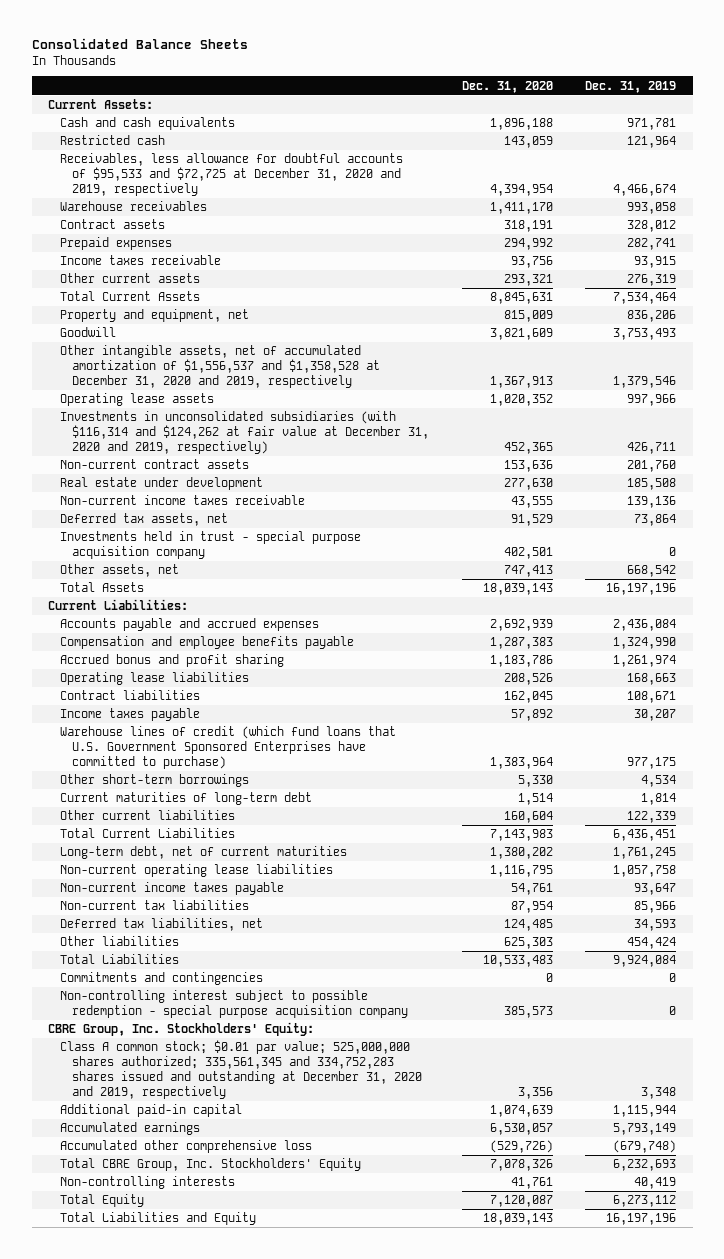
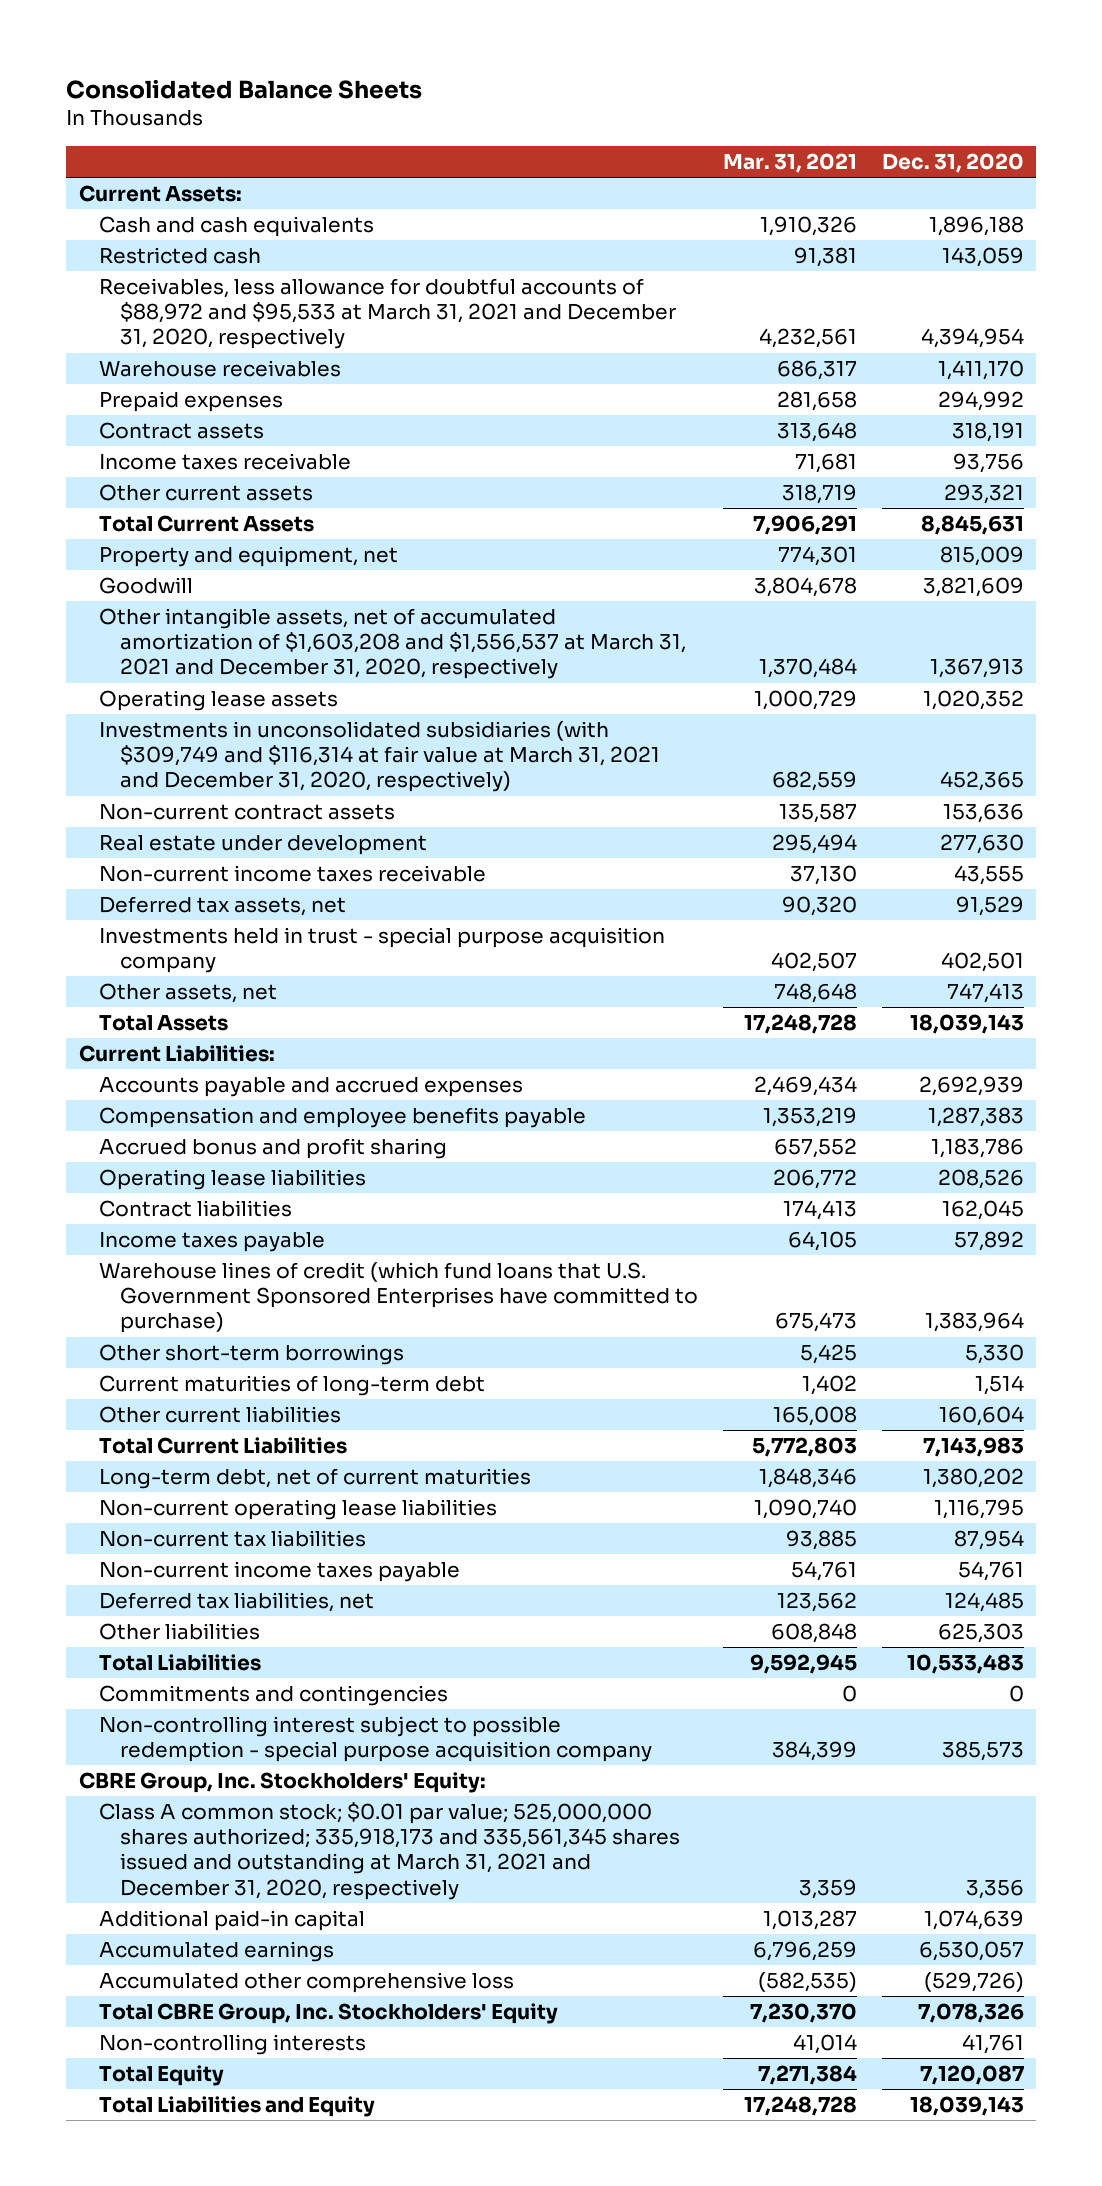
- | Dec. 31, 2020 | Dec. 31, 2019
+ | Mar. 31, 2021 | Dec. 31, 2020
- Receivables, less allowance for doubtful accounts of $95,533 and $72,725 at December 31, 2020 and 2019, respectively | 4,394,954 | 4,466,674
+ Receivables, less allowance for doubtful accounts of $88,972 and $95,533 at March 31, 2021 and December 31, 2020, respectively | 4,232,561 | 4,394,954
moved down: Contract assets | 313,648 | 318,191
- Other intangible assets, net of accumulated amortization of $1,556,537 and $1,358,528 at December 31, 2020 and 2019, respectively | 1,367,913 | 1,379,546
+ Other intangible assets, net of accumulated amortization of $1,603,208 and $1,556,537 at March 31, 2021 and December 31, 2020, respectively | 1,370,484 | 1,367,913
- Investments in unconsolidated subsidiaries (with $116,314 and $124,262 at fair value at December 31, 2020 and 2019, respectively) | 452,365 | 426,711
+ Investments in unconsolidated subsidiaries (with $309,749 and $116,314 at fair value at March 31, 2021 and December 31, 2020, respectively) | 682,559 | 452,365
moved down: Non-current income taxes payable | 54,761 | 54,761
- Class A common stock; $0.01 par value; 525,000,000 shares authorized; 335,561,345 and 334,752,283 shares issued and outstanding at December 31, 2020 and 2019, respectively | 3,356 | 3,348
+ Class A common stock; $0.01 par value; 525,000,000 shares authorized; 335,918,173 and 335,561,345 shares issued and outstanding at March 31, 2021 and December 31, 2020, respectively | 3,359 | 3,356

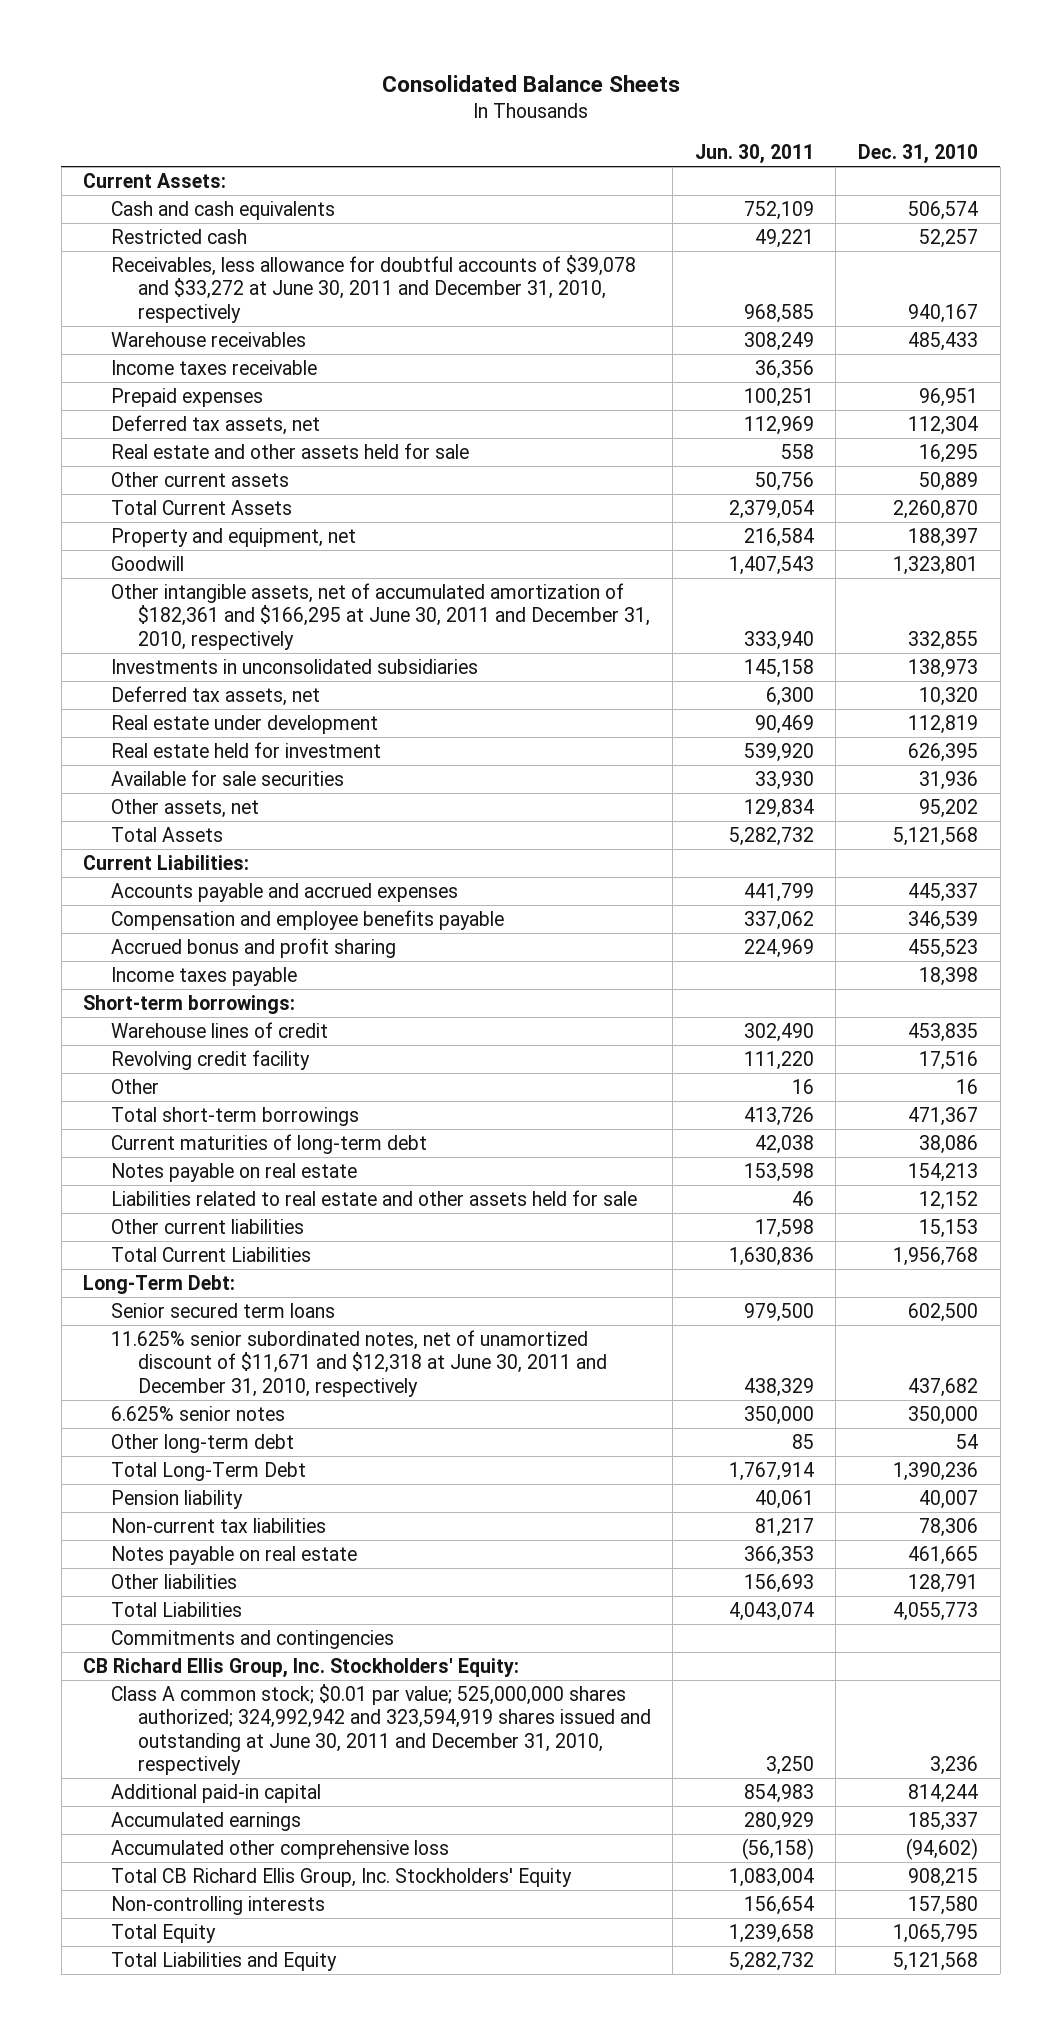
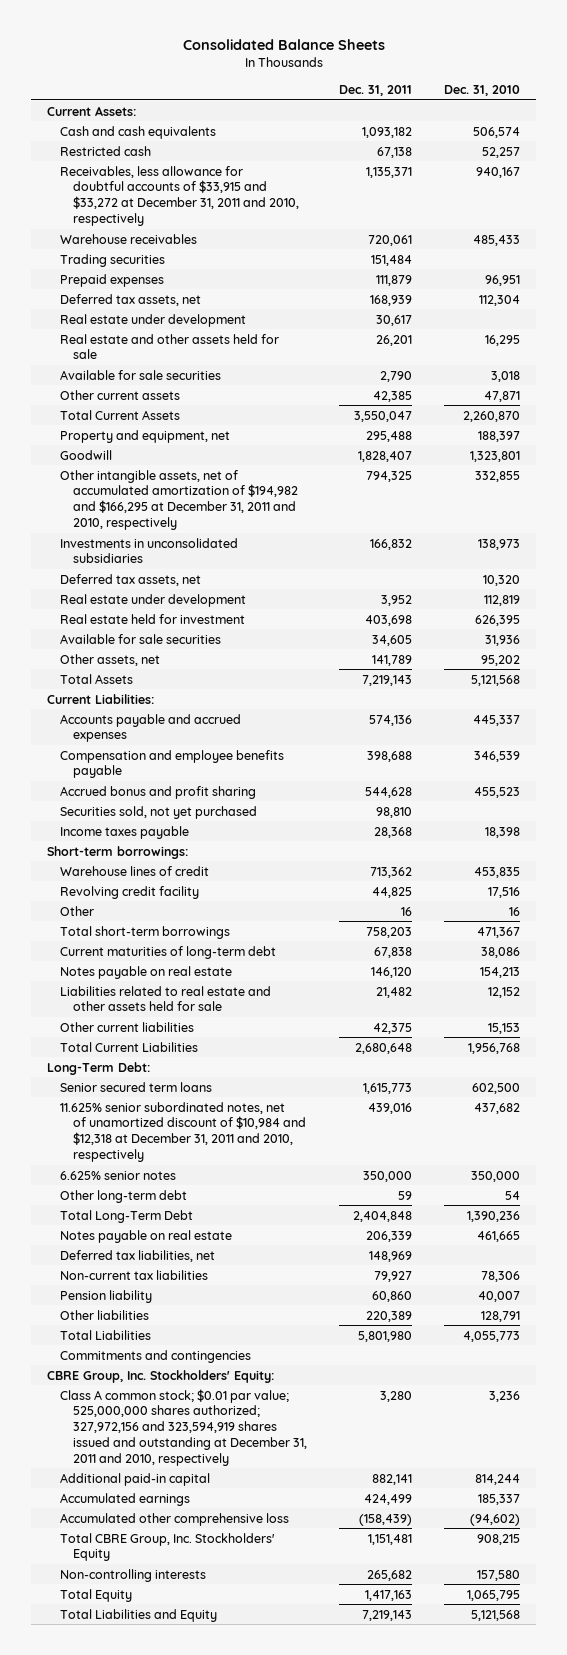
- | Jun. 30, 2011 | Dec. 31, 2010
+ | Dec. 31, 2011 | Dec. 31, 2010
- Receivables, less allowance for doubtful accounts of $39,078 and $33,272 at June 30, 2011 and December 31, 2010, respectively | 968,585 | 940,167
+ Receivables, less allowance for doubtful accounts of $33,915 and $33,272 at December 31, 2011 and 2010, respectively | 1,135,371 | 940,167
- Income taxes receivable | 36,356 |
+ Trading securities | 151,484 |
+ Real estate under development | 30,617 |
- Other current assets | 50,756 | 50,889
+ Available for sale securities | 2,790 | 3,018
+ Other current assets | 42,385 | 47,871
- Other intangible assets, net of accumulated amortization of $182,361 and $166,295 at June 30, 2011 and December 31, 2010, respectively | 333,940 | 332,855
+ Other intangible assets, net of accumulated amortization of $194,982 and $166,295 at December 31, 2011 and 2010, respectively | 794,325 | 332,855
+ Securities sold, not yet purchased | 98,810 |
- 11.625% senior subordinated notes, net of unamortized discount of $11,671 and $12,318 at June 30, 2011 and December 31, 2010, respectively | 438,329 | 437,682
+ 11.625% senior subordinated notes, net of unamortized discount of $10,984 and $12,318 at December 31, 2011 and 2010, respectively | 439,016 | 437,682
+ Deferred tax liabilities, net | 148,969 |
moved down: Non-current tax liabilities | 79,927 | 78,306
moved down: Pension liability | 60,860 | 40,007
- CB Richard Ellis Group, Inc. Stockholders' Equity:
- Class A common stock; $0.01 par value; 525,000,000 shares authorized; 324,992,942 and 323,594,919 shares issued and outstanding at June 30, 2011 and December 31, 2010, respectively | 3,250 | 3,236
+ CBRE Group, Inc. Stockholders' Equity:
+ Class A common stock; $0.01 par value; 525,000,000 shares authorized; 327,972,156 and 323,594,919 shares issued and outstanding at December 31, 2011 and 2010, respectively | 3,280 | 3,236
- Total CB Richard Ellis Group, Inc. Stockholders' Equity | 1,083,004 | 908,215
+ Total CBRE Group, Inc. Stockholders' Equity | 1,151,481 | 908,215

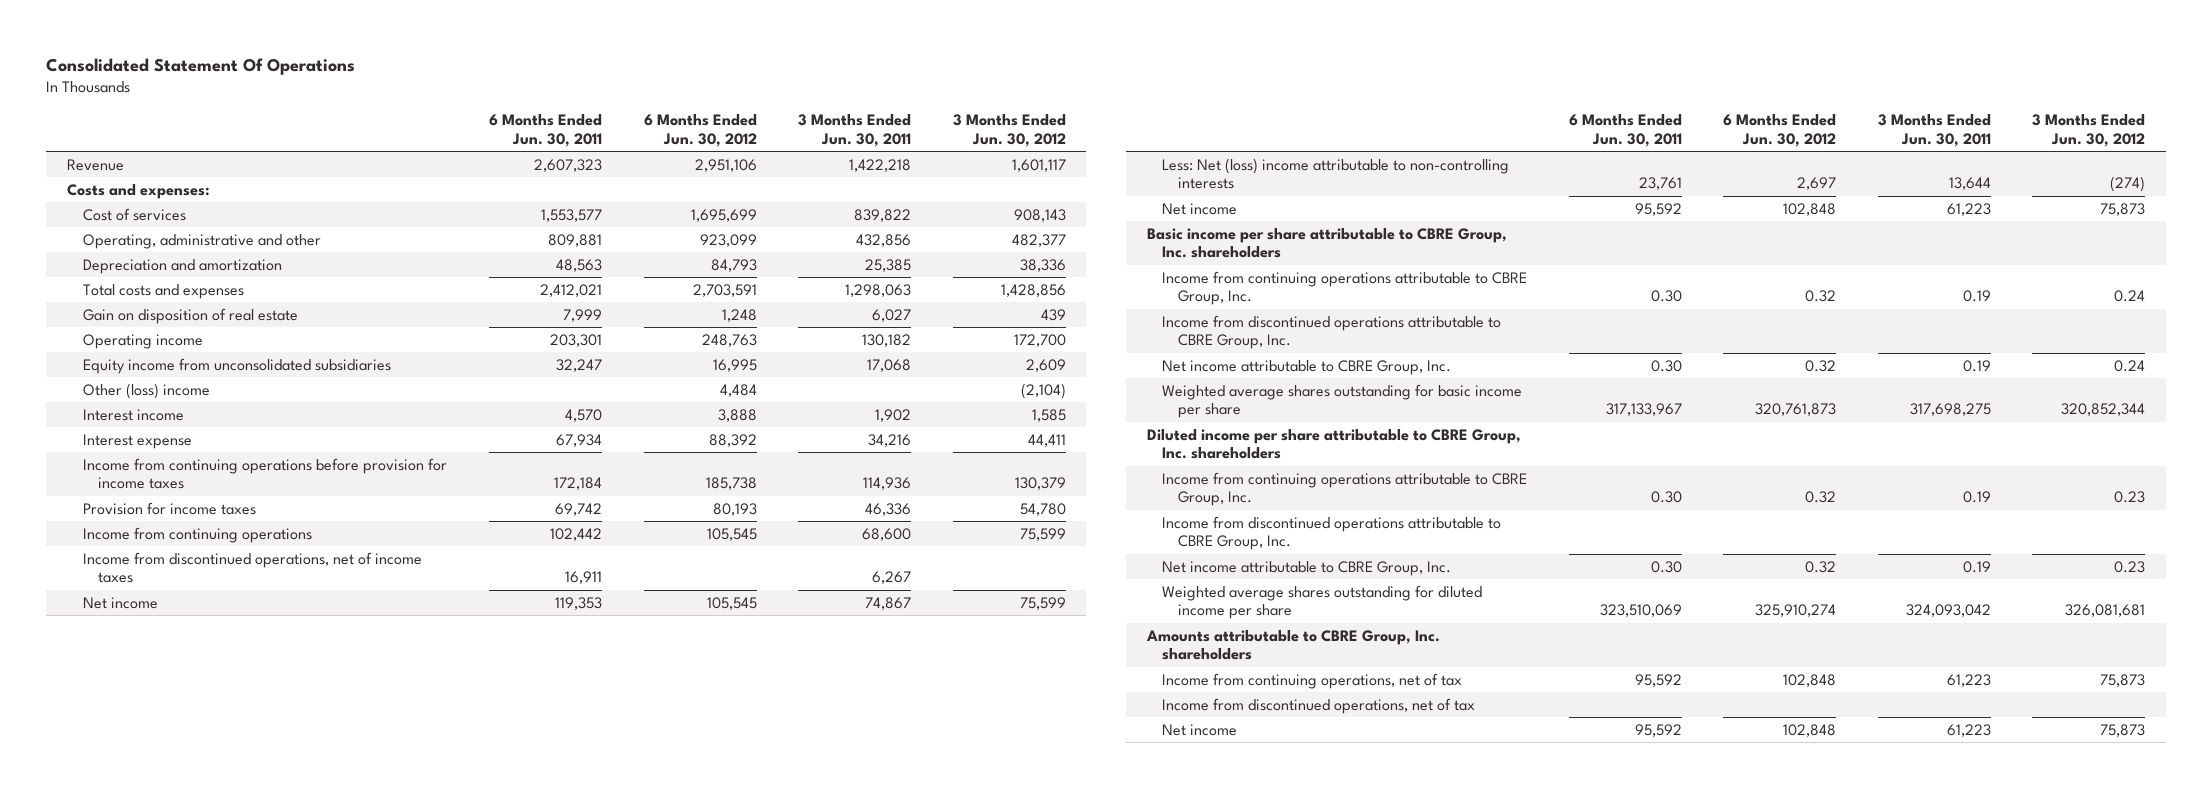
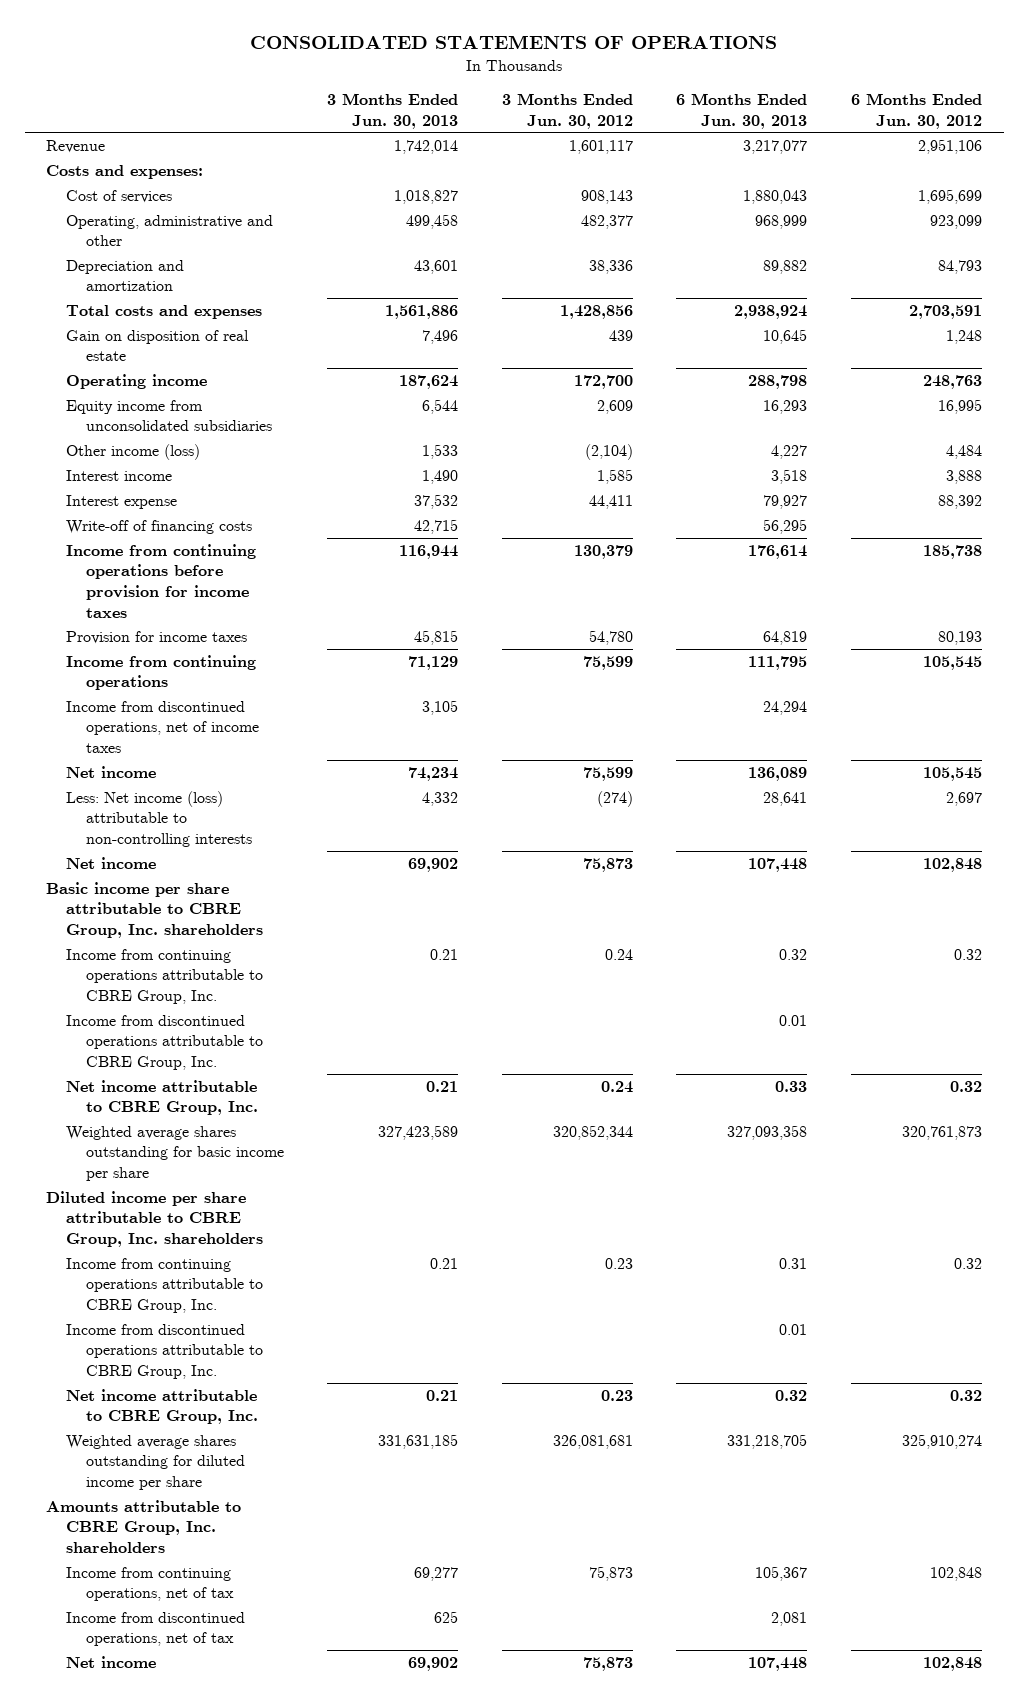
- Consolidated Statement Of Operations
+ CONSOLIDATED STATEMENTS OF OPERATIONS
- | 6 Months Ended Jun. 30, 2011 | 6 Months Ended Jun. 30, 2012 | 3 Months Ended Jun. 30, 2011 | 3 Months Ended Jun. 30, 2012
+ | 3 Months Ended Jun. 30, 2013 | 3 Months Ended Jun. 30, 2012 | 6 Months Ended Jun. 30, 2013 | 6 Months Ended Jun. 30, 2012
- Other (loss) income | | 4,484 | | (2,104)
+ Other income (loss) | 1,533 | (2,104) | 4,227 | 4,484
+ Write-off of financing costs | 42,715 | | 56,295 |
- Less: Net (loss) income attributable to non-controlling interests | 23,761 | 2,697 | 13,644 | (274)
+ Less: Net income (loss) attributable to non-controlling interests | 4,332 | (274) | 28,641 | 2,697

